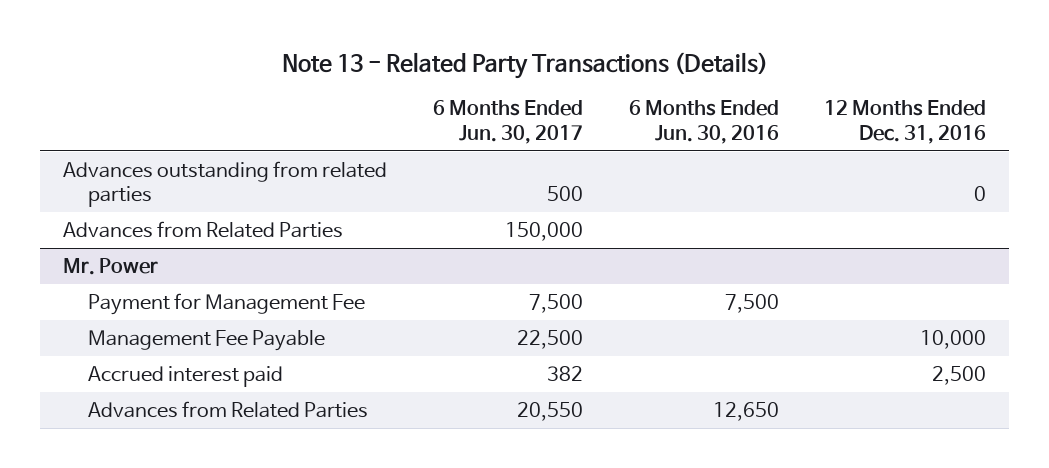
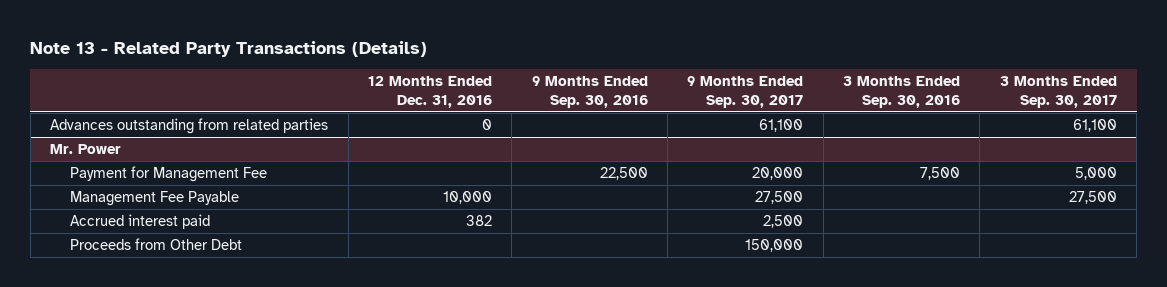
- | 6 Months Ended Jun. 30, 2017 | 6 Months Ended Jun. 30, 2016 | 12 Months Ended Dec. 31, 2016
+ | 12 Months Ended Dec. 31, 2016 | 9 Months Ended Sep. 30, 2016 | 9 Months Ended Sep. 30, 2017 | 3 Months Ended Sep. 30, 2016 | 3 Months Ended Sep. 30, 2017
- Advances from Related Parties | 150,000 | |
@ Mr. Power
- Accrued interest paid | 382 | | 2,500
- Advances from Related Parties | 20,550 | 12,650 |
+ Accrued interest paid | 382 | | 2,500 | |
+ Proceeds from Other Debt | | | 150,000 | |

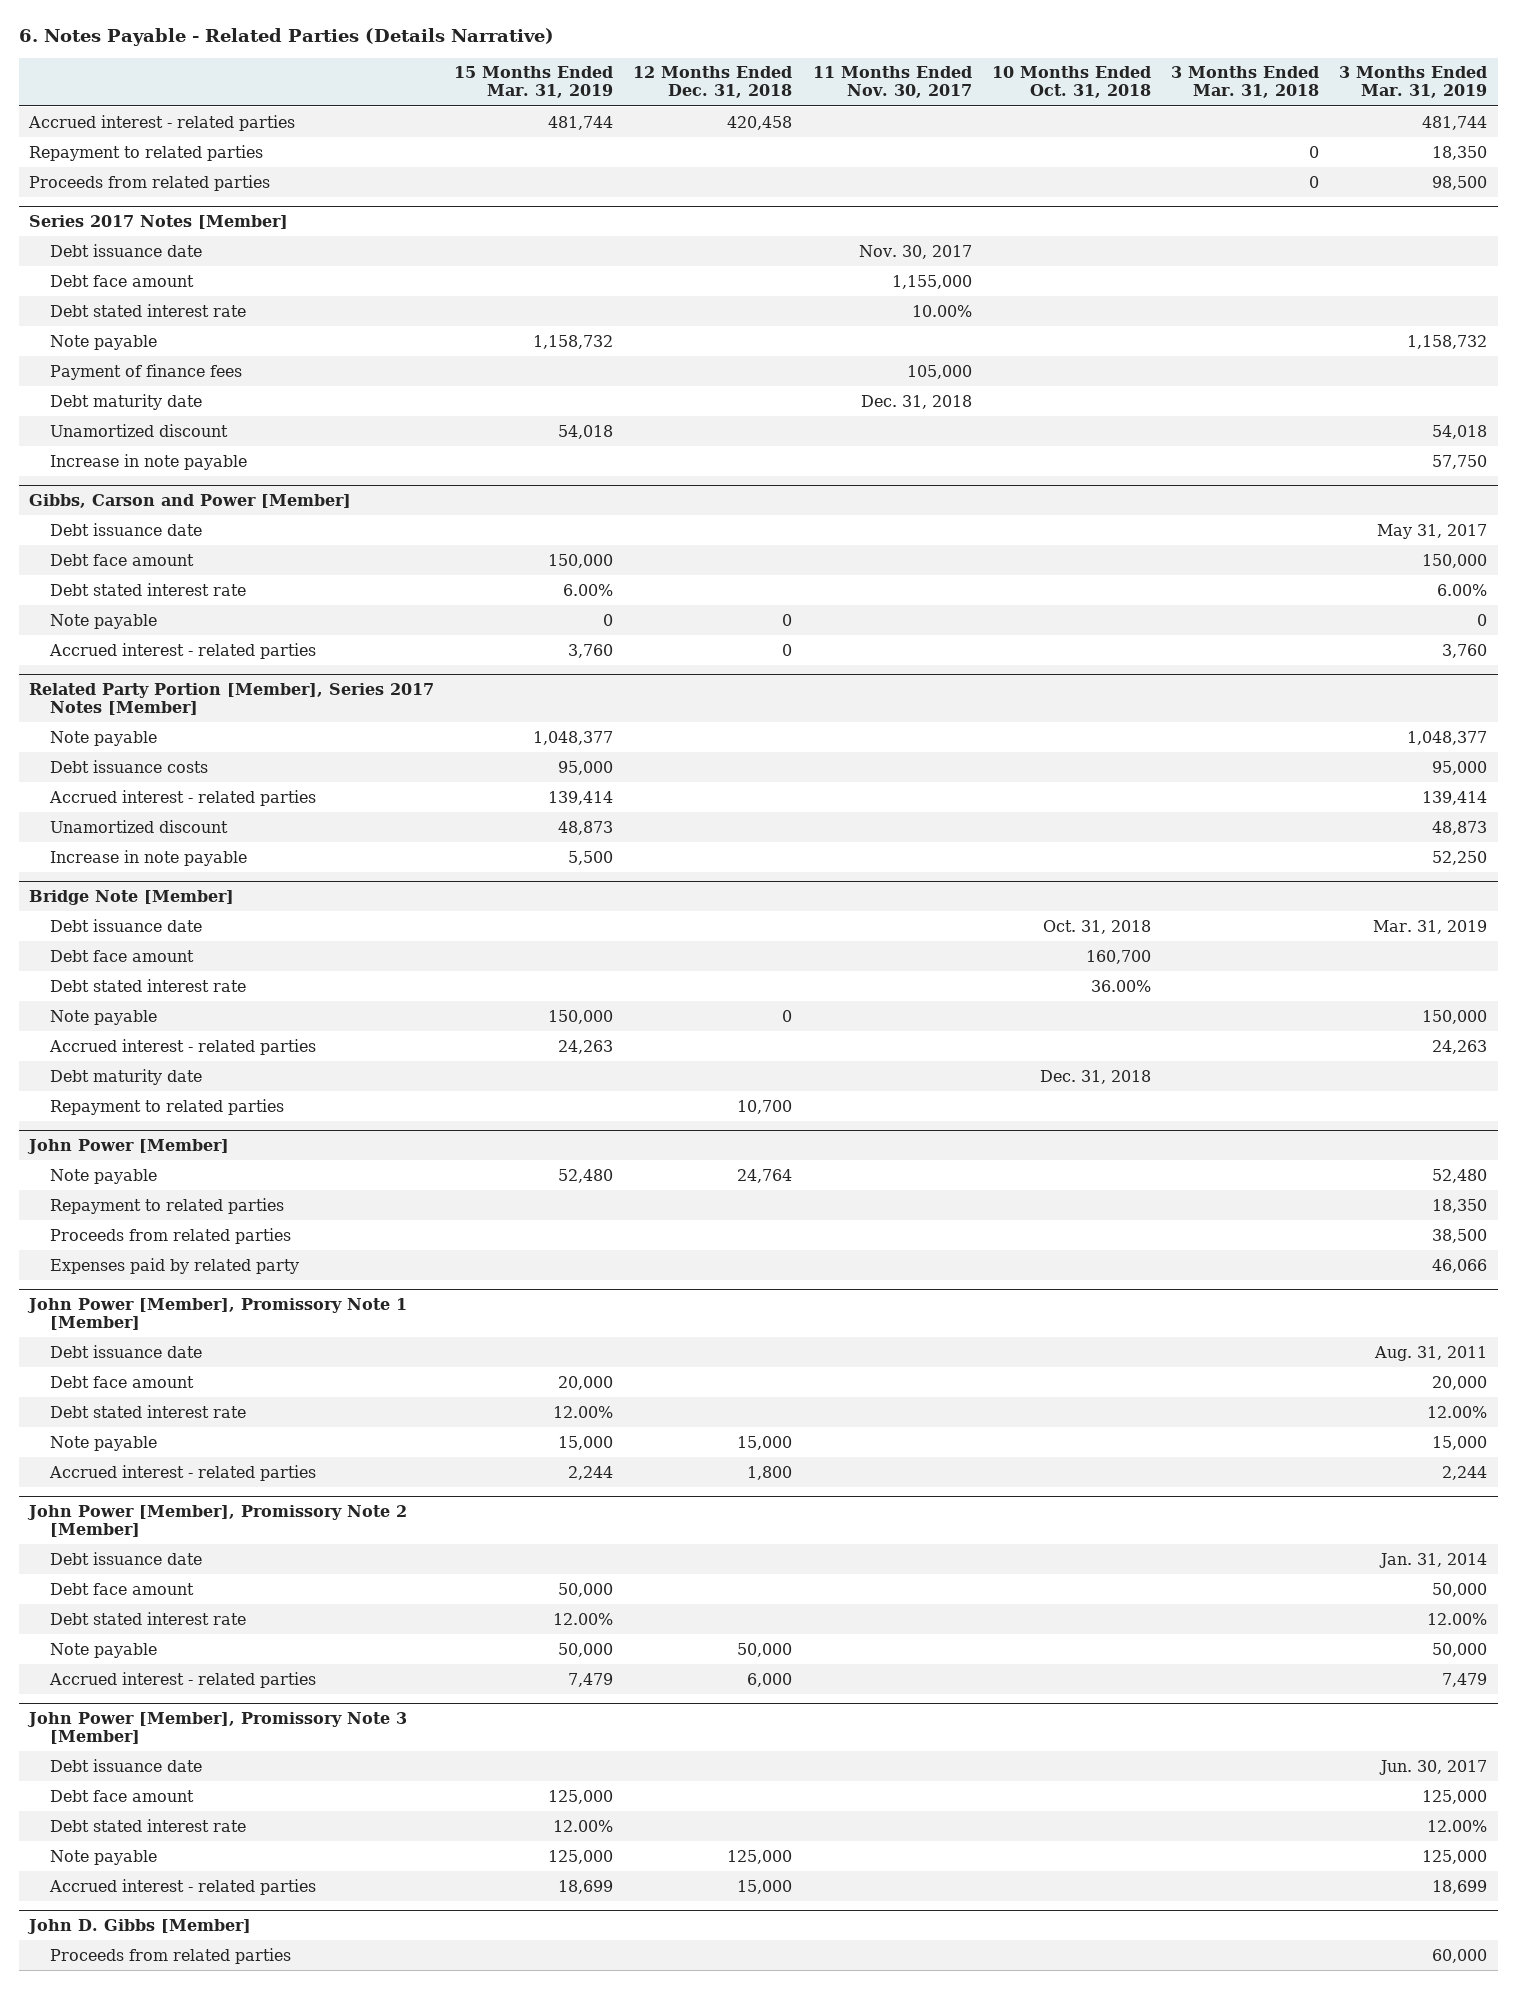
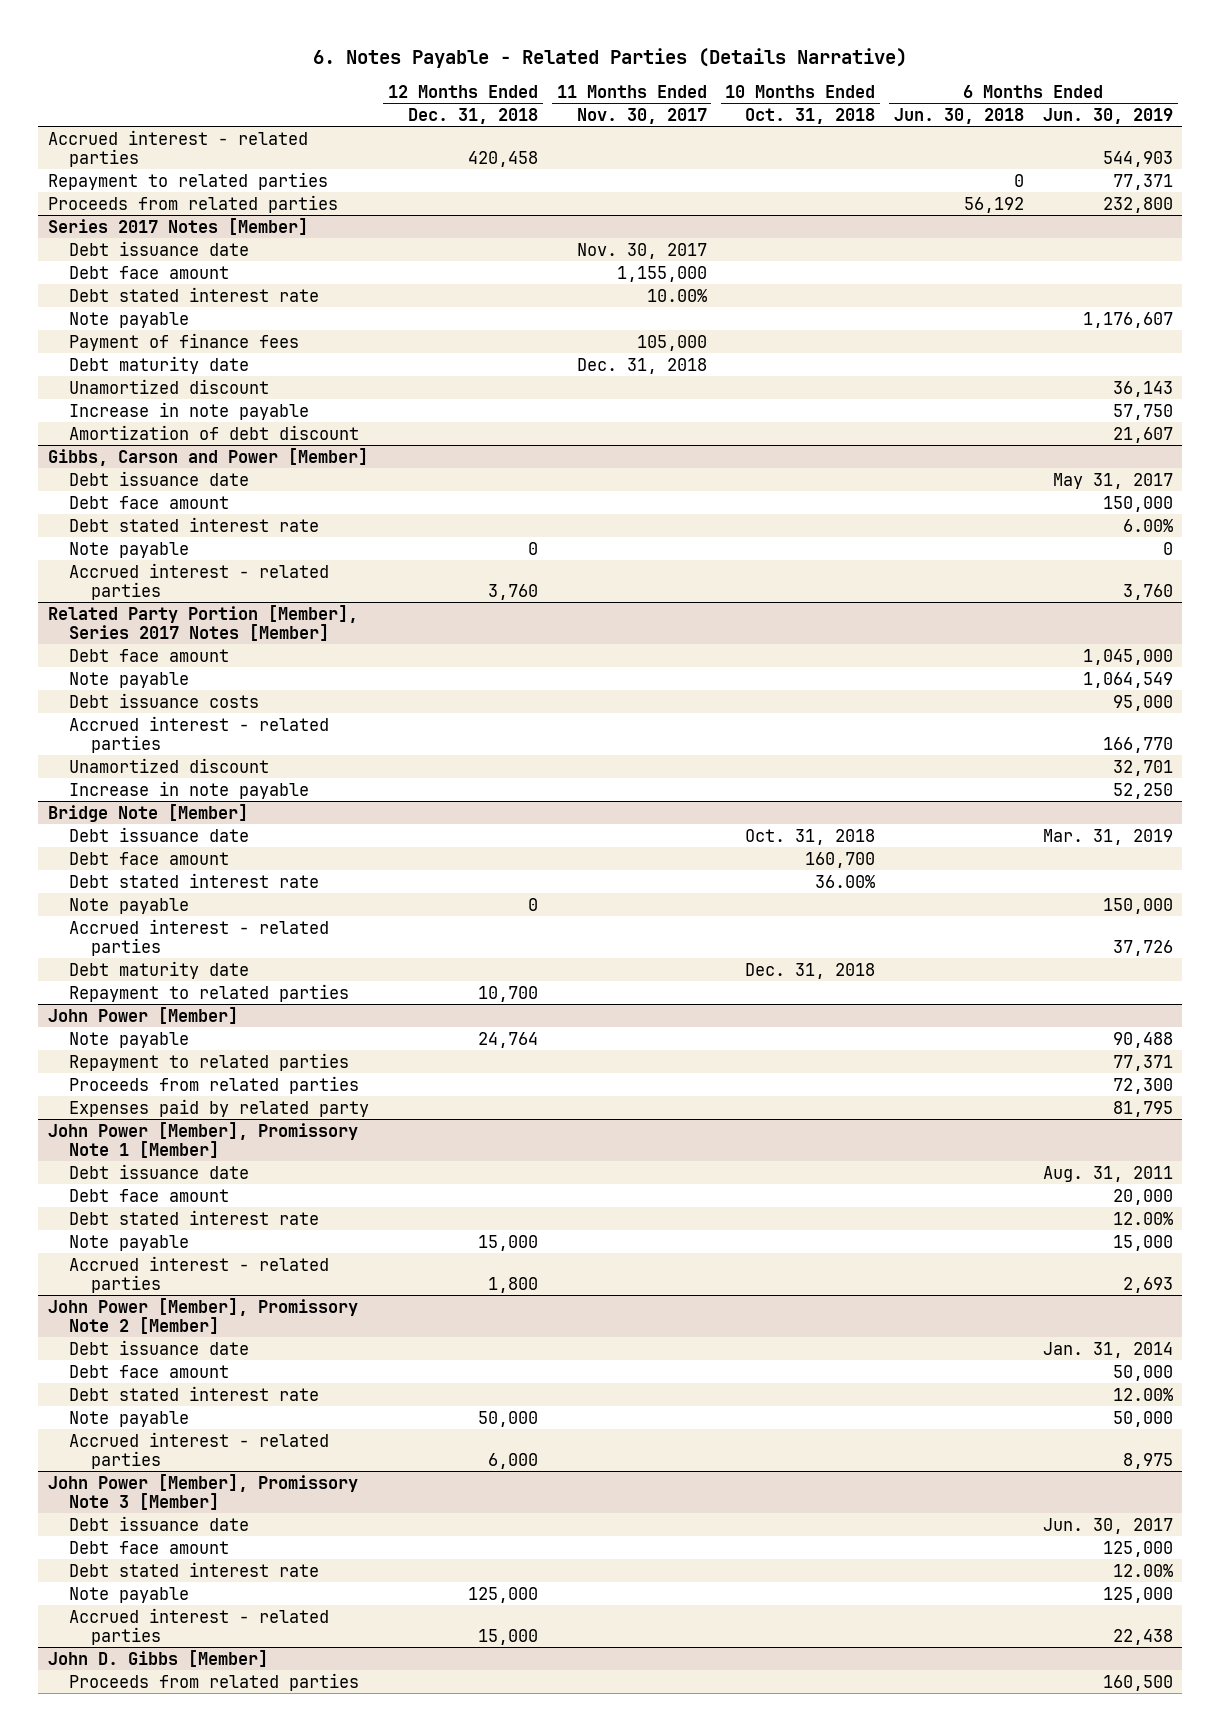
- | 15 Months Ended Mar. 31, 2019 | 12 Months Ended Dec. 31, 2018 | 11 Months Ended Nov. 30, 2017 | 10 Months Ended Oct. 31, 2018 | 3 Months Ended Mar. 31, 2018 | 3 Months Ended Mar. 31, 2019
+ | 12 Months Ended Dec. 31, 2018 | 11 Months Ended Nov. 30, 2017 | 10 Months Ended Oct. 31, 2018 | 6 Months Ended Jun. 30, 2018 | 6 Months Ended Jun. 30, 2019
@ Series 2017 Notes [Member]
+ Amortization of debt discount | | | | | 21,607
@ Gibbs, Carson and Power [Member]
- Accrued interest - related parties | 3,760 | 0 | | | | 3,760
+ Accrued interest - related parties | 3,760 | | | | 3,760
@ Related Party Portion [Member], Series 2017 Notes [Member]
+ Debt face amount | | | | | 1,045,000

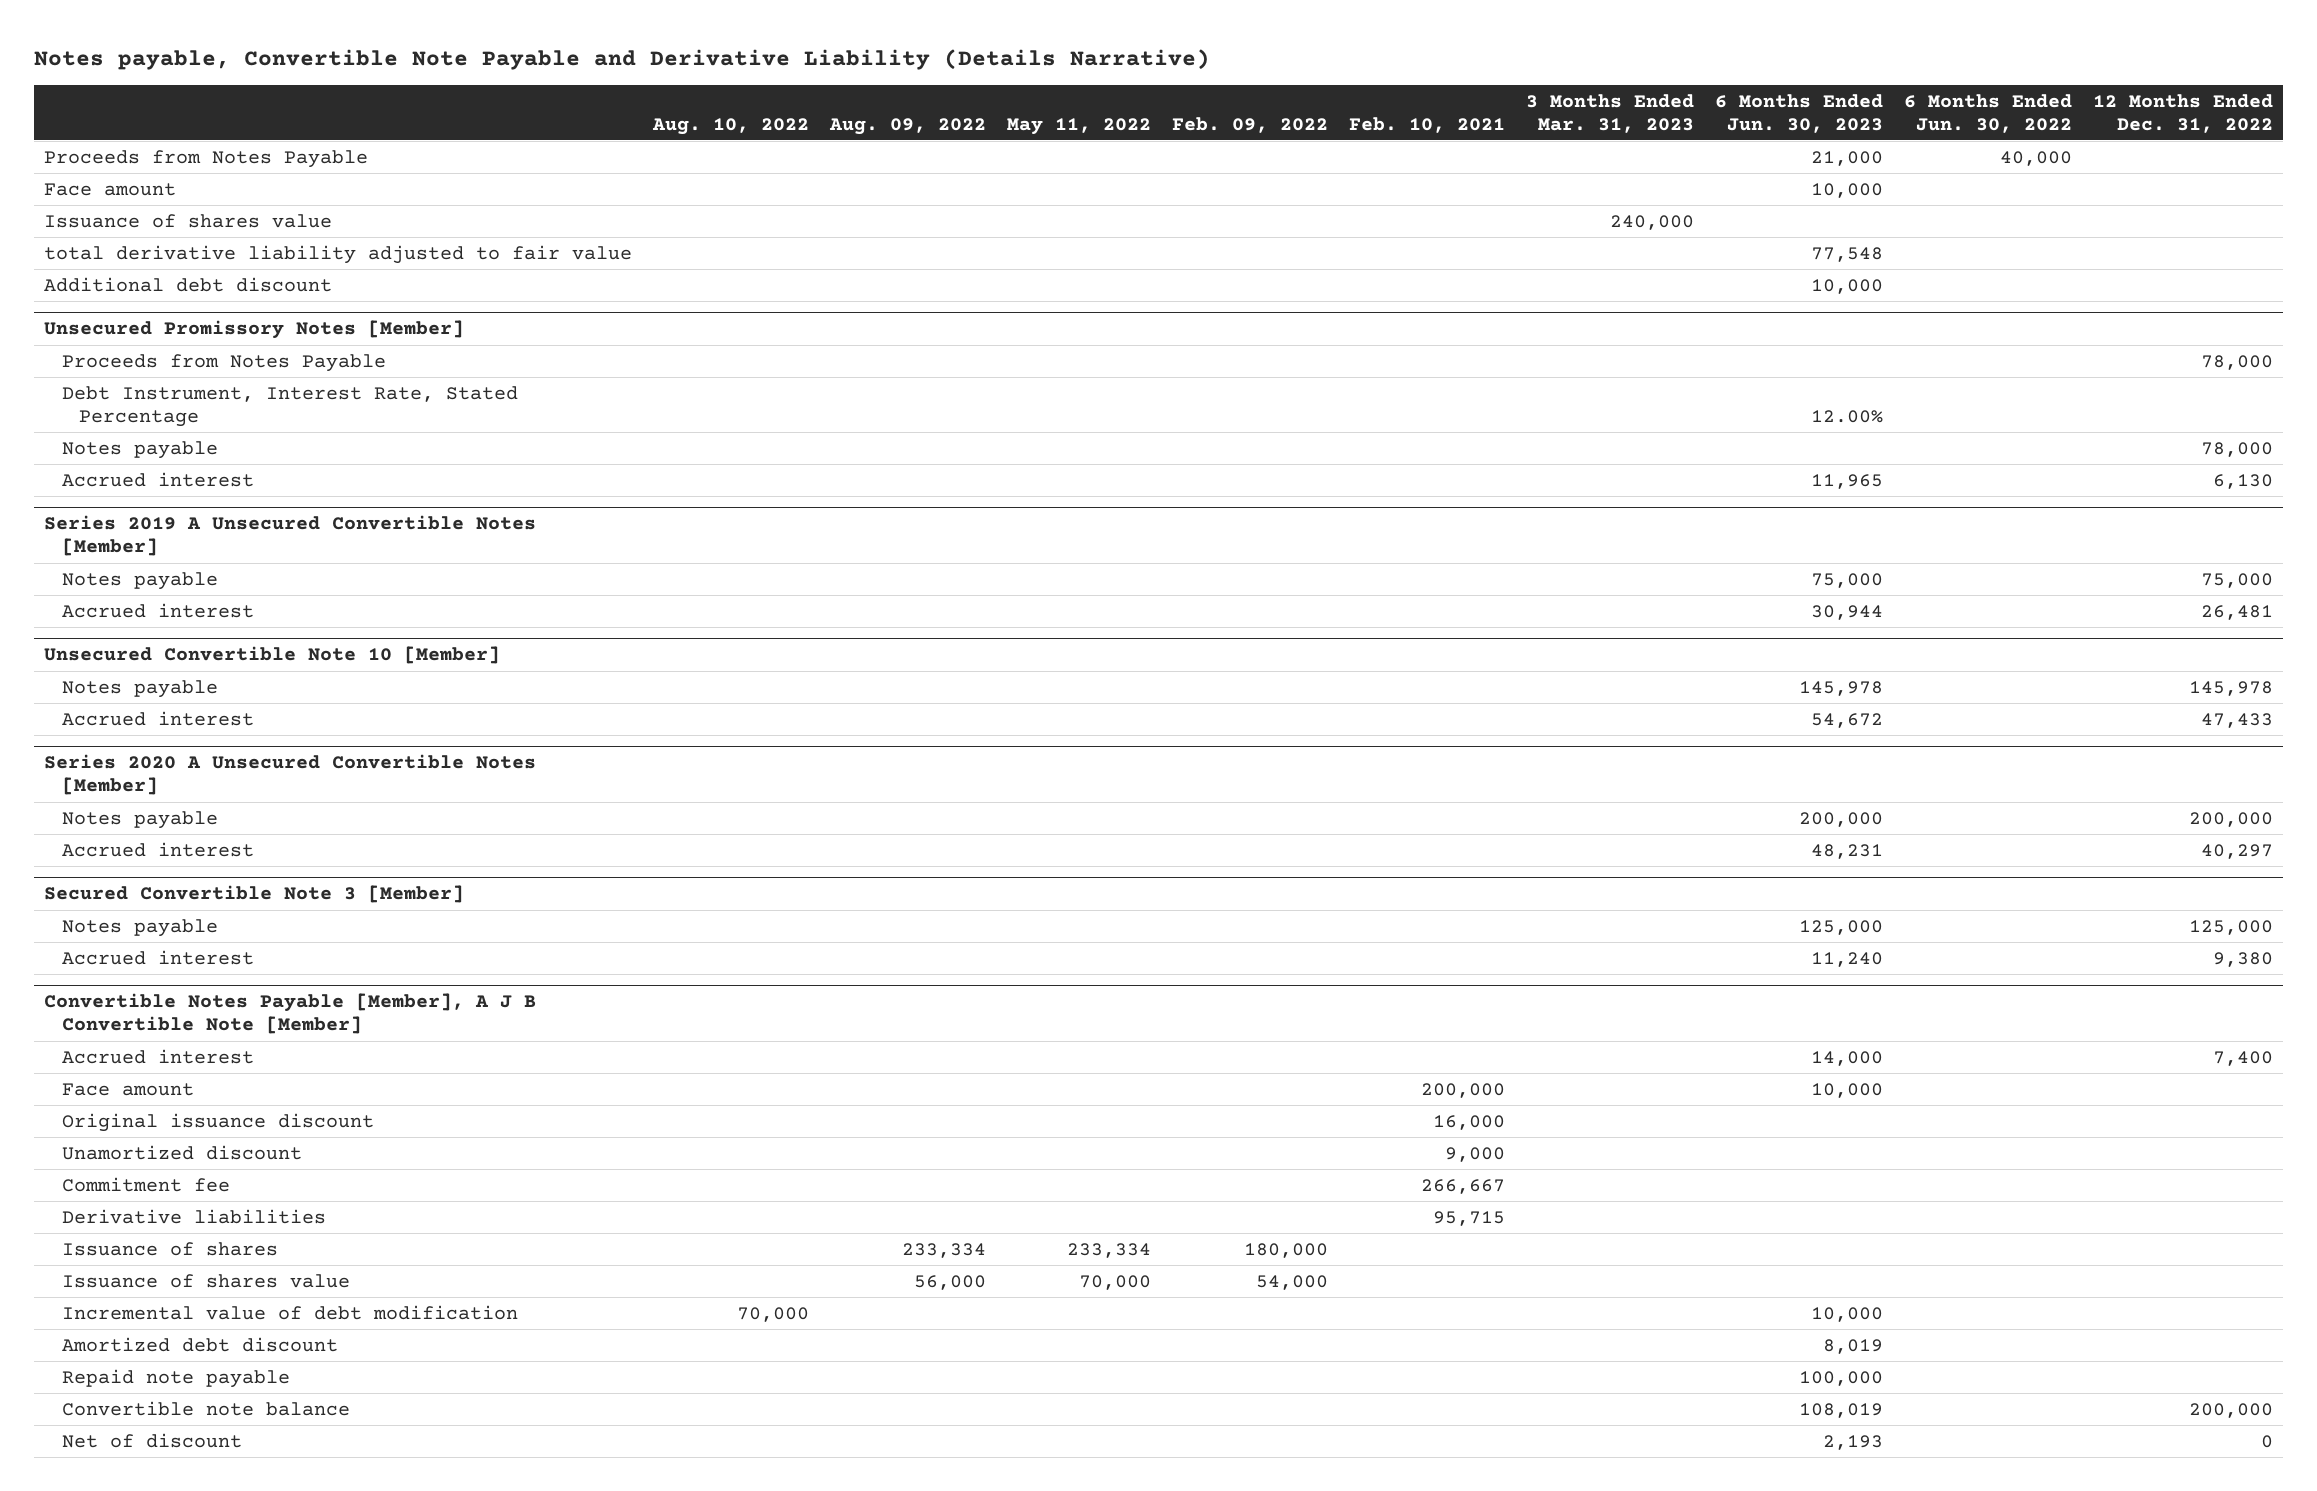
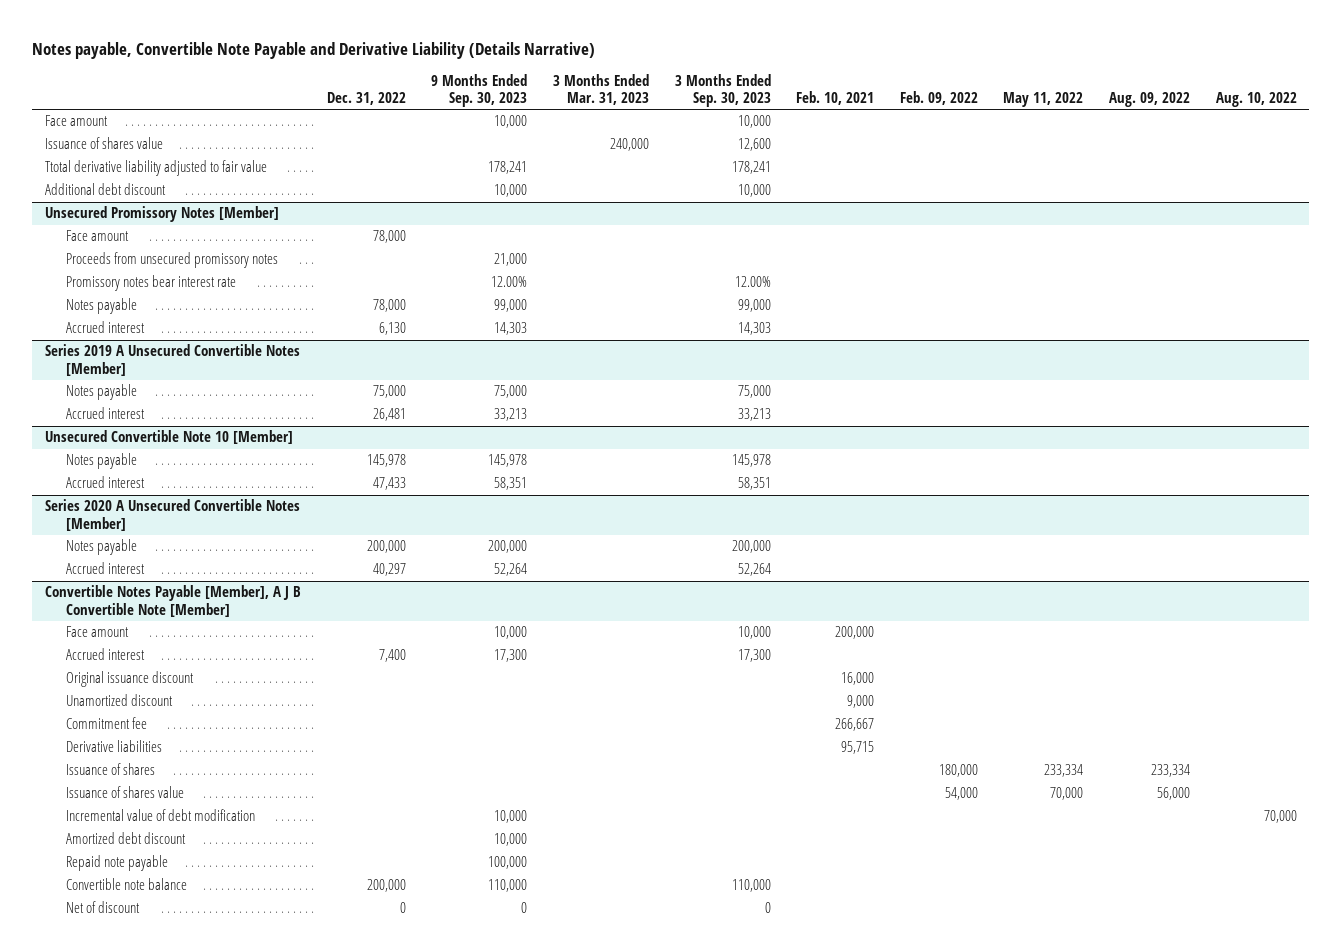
- | Aug. 10, 2022 | Aug. 09, 2022 | May 11, 2022 | Feb. 09, 2022 | Feb. 10, 2021 | 3 Months Ended Mar. 31, 2023 | 6 Months Ended Jun. 30, 2023 | 6 Months Ended Jun. 30, 2022 | 12 Months Ended Dec. 31, 2022
+ | Dec. 31, 2022 | 9 Months Ended Sep. 30, 2023 | 3 Months Ended Mar. 31, 2023 | 3 Months Ended Sep. 30, 2023 | Feb. 10, 2021 | Feb. 09, 2022 | May 11, 2022 | Aug. 09, 2022 | Aug. 10, 2022
- Proceeds from Notes Payable | | | | | | | 21,000 | 40,000 |
- total derivative liability adjusted to fair value | | | | | | | 77,548 | |
+ Ttotal derivative liability adjusted to fair value | | 178,241 | | 178,241 | | | | |
@ Unsecured Promissory Notes [Member]
- Proceeds from Notes Payable | | | | | | | | | 78,000
- Debt Instrument, Interest Rate, Stated Percentage | | | | | | | 12.00% | |
+ Face amount | 78,000 | | | | | | | |
+ Proceeds from unsecured promissory notes | | 21,000 | | | | | | |
+ Promissory notes bear interest rate | | 12.00% | | 12.00% | | | | |
- Secured Convertible Note 3 [Member]
- Notes payable | | | | | | | 125,000 | | 125,000
- Accrued interest | | | | | | | 11,240 | | 9,380
@ Convertible Notes Payable [Member], A J B Convertible Note [Member]
moved down: Accrued interest | 7,400 | 17,300 | | 17,300 | | | | |

